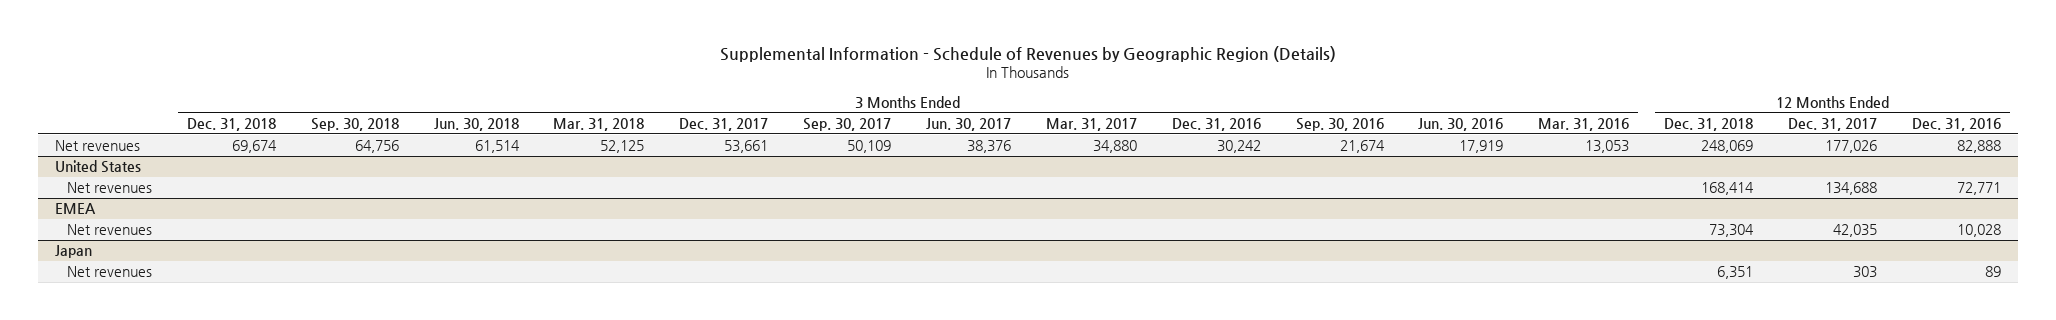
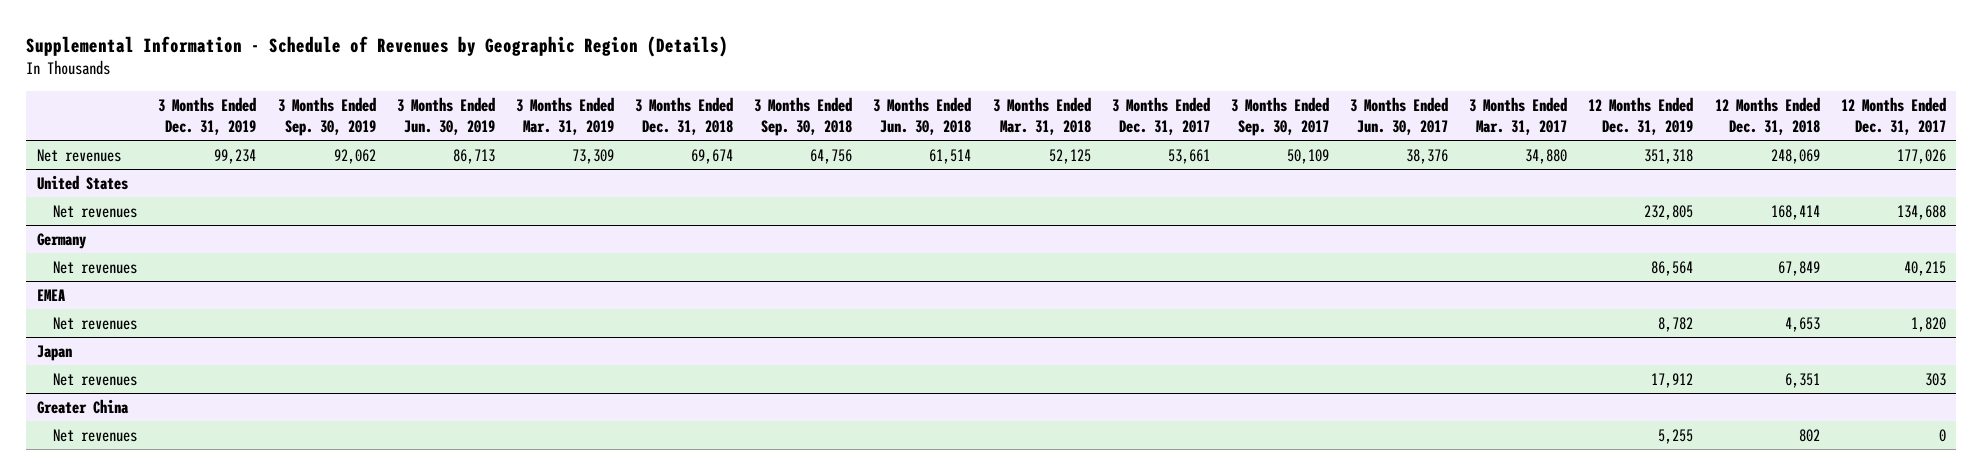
- | 3 Months Ended Dec. 31, 2018 | 3 Months Ended Sep. 30, 2018 | 3 Months Ended Jun. 30, 2018 | 3 Months Ended Mar. 31, 2018 | 3 Months Ended Dec. 31, 2017 | 3 Months Ended Sep. 30, 2017 | 3 Months Ended Jun. 30, 2017 | 3 Months Ended Mar. 31, 2017 | 3 Months Ended Dec. 31, 2016 | 3 Months Ended Sep. 30, 2016 | 3 Months Ended Jun. 30, 2016 | 3 Months Ended Mar. 31, 2016 | 12 Months Ended Dec. 31, 2018 | 12 Months Ended Dec. 31, 2017 | 12 Months Ended Dec. 31, 2016
+ | 3 Months Ended Dec. 31, 2019 | 3 Months Ended Sep. 30, 2019 | 3 Months Ended Jun. 30, 2019 | 3 Months Ended Mar. 31, 2019 | 3 Months Ended Dec. 31, 2018 | 3 Months Ended Sep. 30, 2018 | 3 Months Ended Jun. 30, 2018 | 3 Months Ended Mar. 31, 2018 | 3 Months Ended Dec. 31, 2017 | 3 Months Ended Sep. 30, 2017 | 3 Months Ended Jun. 30, 2017 | 3 Months Ended Mar. 31, 2017 | 12 Months Ended Dec. 31, 2019 | 12 Months Ended Dec. 31, 2018 | 12 Months Ended Dec. 31, 2017
+ Germany
+ Net revenues | | | | | | | | | | | | | 86,564 | 67,849 | 40,215
@ EMEA
- Net revenues | | | | | | | | | | | | | 73,304 | 42,035 | 10,028
+ Net revenues | | | | | | | | | | | | | 8,782 | 4,653 | 1,820
+ Greater China
+ Net revenues | | | | | | | | | | | | | 5,255 | 802 | 0

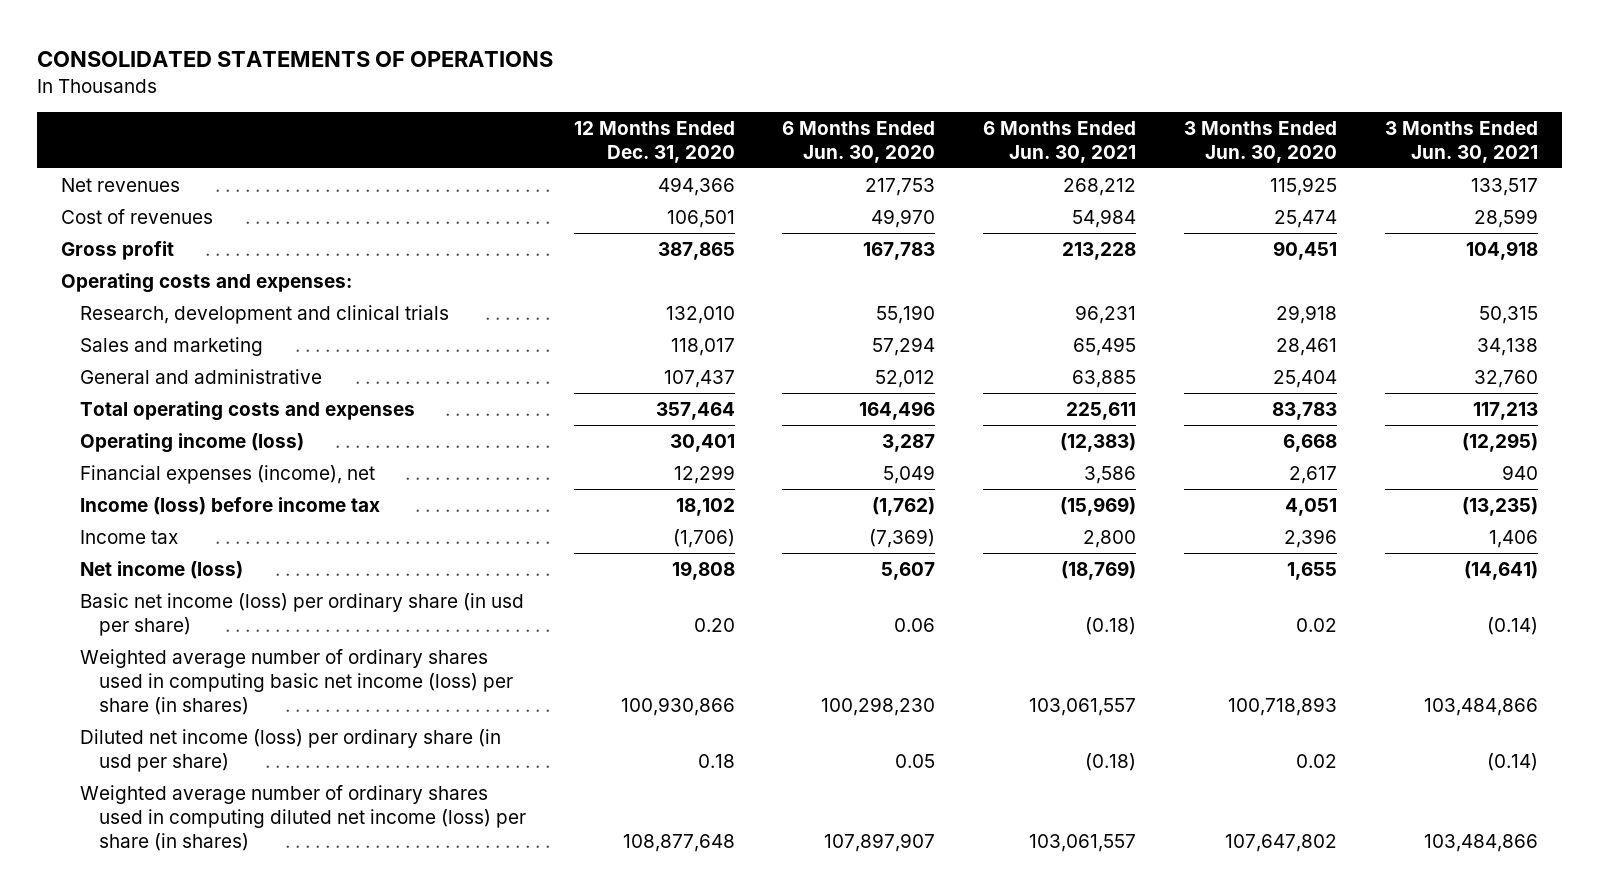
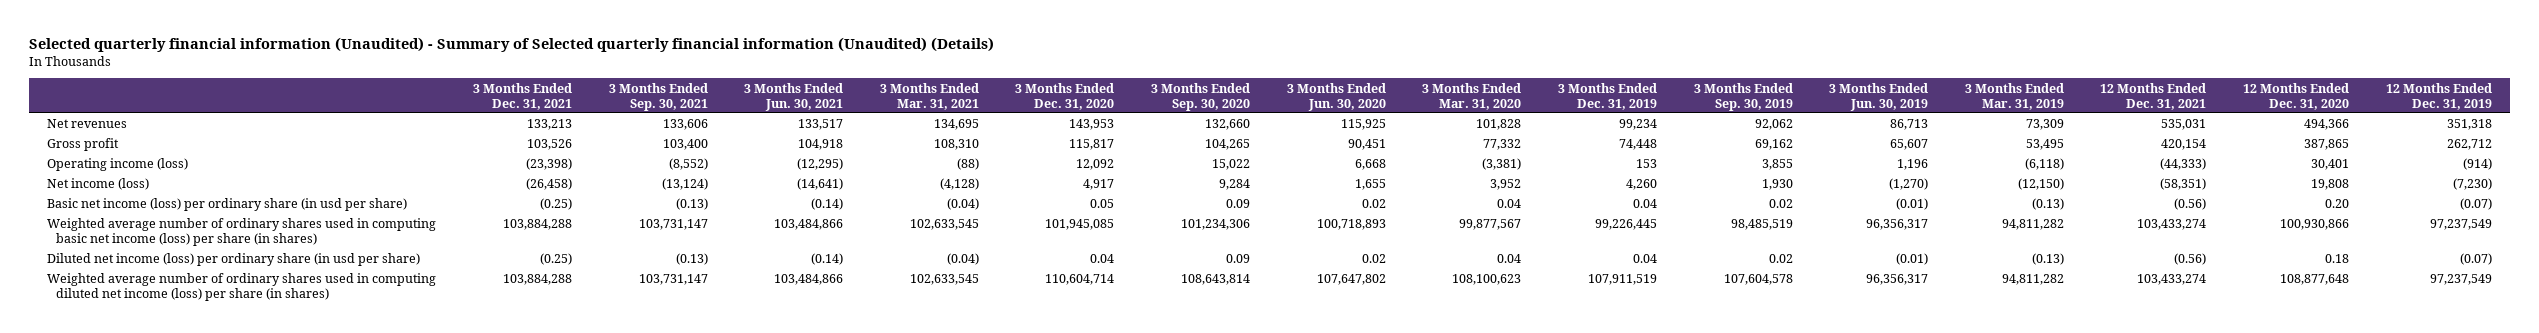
- CONSOLIDATED STATEMENTS OF OPERATIONS
+ Selected quarterly financial information (Unaudited) - Summary of Selected quarterly financial information (Unaudited) (Details)
- | 12 Months Ended Dec. 31, 2020 | 6 Months Ended Jun. 30, 2020 | 6 Months Ended Jun. 30, 2021 | 3 Months Ended Jun. 30, 2020 | 3 Months Ended Jun. 30, 2021
+ | 3 Months Ended Dec. 31, 2021 | 3 Months Ended Sep. 30, 2021 | 3 Months Ended Jun. 30, 2021 | 3 Months Ended Mar. 31, 2021 | 3 Months Ended Dec. 31, 2020 | 3 Months Ended Sep. 30, 2020 | 3 Months Ended Jun. 30, 2020 | 3 Months Ended Mar. 31, 2020 | 3 Months Ended Dec. 31, 2019 | 3 Months Ended Sep. 30, 2019 | 3 Months Ended Jun. 30, 2019 | 3 Months Ended Mar. 31, 2019 | 12 Months Ended Dec. 31, 2021 | 12 Months Ended Dec. 31, 2020 | 12 Months Ended Dec. 31, 2019
- Cost of revenues | 106,501 | 49,970 | 54,984 | 25,474 | 28,599
- Operating costs and expenses:
- Research, development and clinical trials | 132,010 | 55,190 | 96,231 | 29,918 | 50,315
- Sales and marketing | 118,017 | 57,294 | 65,495 | 28,461 | 34,138
- General and administrative | 107,437 | 52,012 | 63,885 | 25,404 | 32,760
- Total operating costs and expenses | 357,464 | 164,496 | 225,611 | 83,783 | 117,213
- Financial expenses (income), net | 12,299 | 5,049 | 3,586 | 2,617 | 940
- Income (loss) before income tax | 18,102 | (1,762) | (15,969) | 4,051 | (13,235)
- Income tax | (1,706) | (7,369) | 2,800 | 2,396 | 1,406

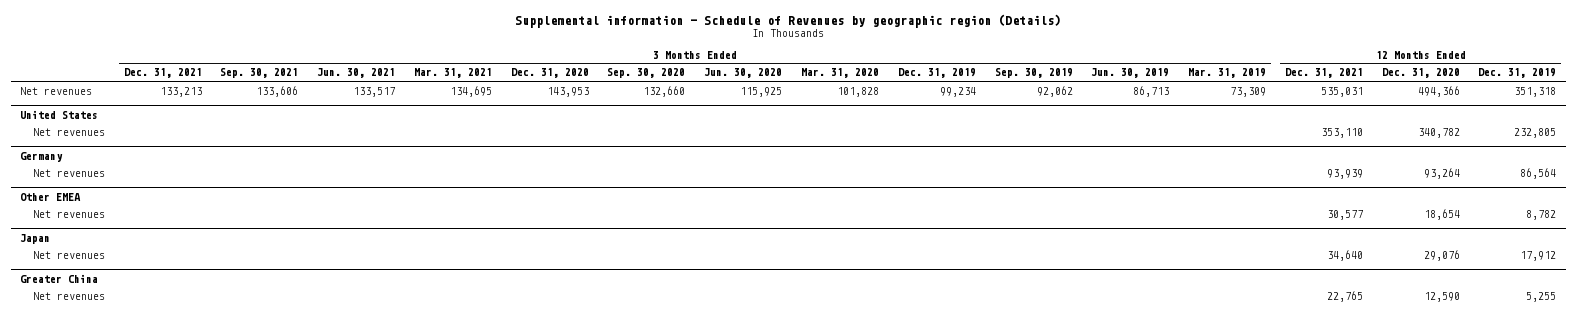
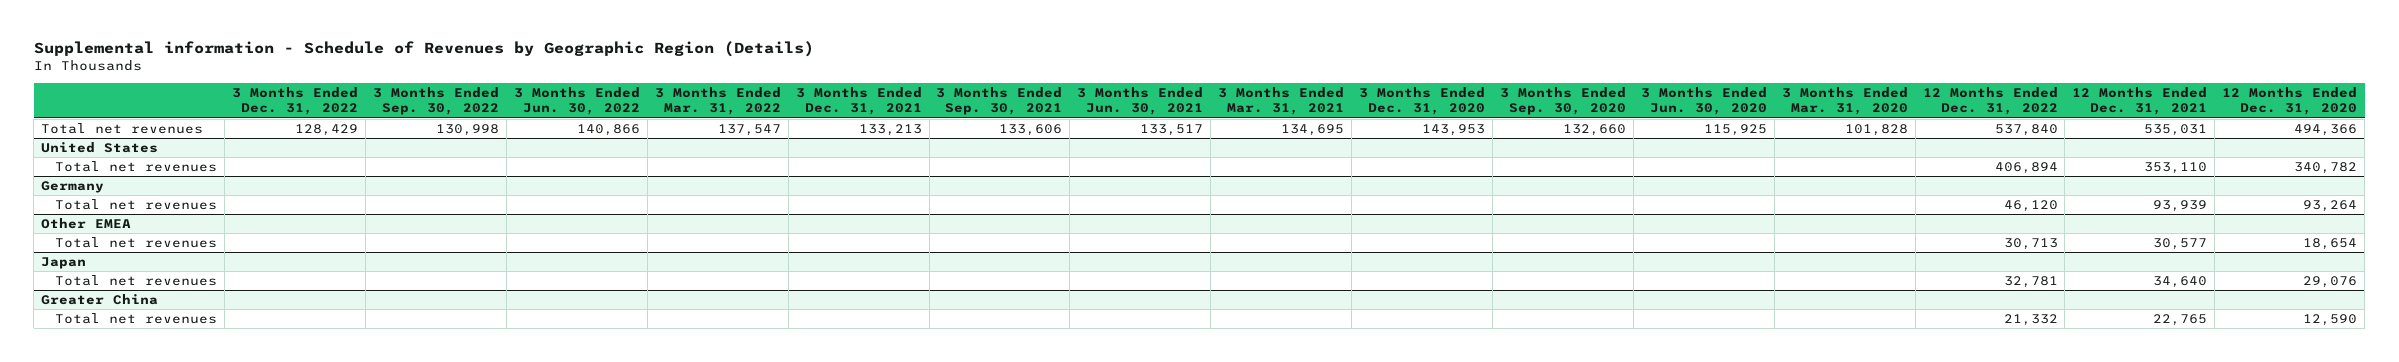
- Supplemental information - Schedule of Revenues by geographic region (Details)
+ Supplemental information - Schedule of Revenues by Geographic Region (Details)
- | 3 Months Ended Dec. 31, 2021 | 3 Months Ended Sep. 30, 2021 | 3 Months Ended Jun. 30, 2021 | 3 Months Ended Mar. 31, 2021 | 3 Months Ended Dec. 31, 2020 | 3 Months Ended Sep. 30, 2020 | 3 Months Ended Jun. 30, 2020 | 3 Months Ended Mar. 31, 2020 | 3 Months Ended Dec. 31, 2019 | 3 Months Ended Sep. 30, 2019 | 3 Months Ended Jun. 30, 2019 | 3 Months Ended Mar. 31, 2019 | 12 Months Ended Dec. 31, 2021 | 12 Months Ended Dec. 31, 2020 | 12 Months Ended Dec. 31, 2019
+ | 3 Months Ended Dec. 31, 2022 | 3 Months Ended Sep. 30, 2022 | 3 Months Ended Jun. 30, 2022 | 3 Months Ended Mar. 31, 2022 | 3 Months Ended Dec. 31, 2021 | 3 Months Ended Sep. 30, 2021 | 3 Months Ended Jun. 30, 2021 | 3 Months Ended Mar. 31, 2021 | 3 Months Ended Dec. 31, 2020 | 3 Months Ended Sep. 30, 2020 | 3 Months Ended Jun. 30, 2020 | 3 Months Ended Mar. 31, 2020 | 12 Months Ended Dec. 31, 2022 | 12 Months Ended Dec. 31, 2021 | 12 Months Ended Dec. 31, 2020
- Net revenues | 133,213 | 133,606 | 133,517 | 134,695 | 143,953 | 132,660 | 115,925 | 101,828 | 99,234 | 92,062 | 86,713 | 73,309 | 535,031 | 494,366 | 351,318
+ Total net revenues | 128,429 | 130,998 | 140,866 | 137,547 | 133,213 | 133,606 | 133,517 | 134,695 | 143,953 | 132,660 | 115,925 | 101,828 | 537,840 | 535,031 | 494,366
@ United States
- Net revenues | | | | | | | | | | | | | 353,110 | 340,782 | 232,805
+ Total net revenues | | | | | | | | | | | | | 406,894 | 353,110 | 340,782
@ Germany
- Net revenues | | | | | | | | | | | | | 93,939 | 93,264 | 86,564
+ Total net revenues | | | | | | | | | | | | | 46,120 | 93,939 | 93,264
@ Other EMEA
- Net revenues | | | | | | | | | | | | | 30,577 | 18,654 | 8,782
+ Total net revenues | | | | | | | | | | | | | 30,713 | 30,577 | 18,654
@ Japan
- Net revenues | | | | | | | | | | | | | 34,640 | 29,076 | 17,912
+ Total net revenues | | | | | | | | | | | | | 32,781 | 34,640 | 29,076
@ Greater China
- Net revenues | | | | | | | | | | | | | 22,765 | 12,590 | 5,255
+ Total net revenues | | | | | | | | | | | | | 21,332 | 22,765 | 12,590

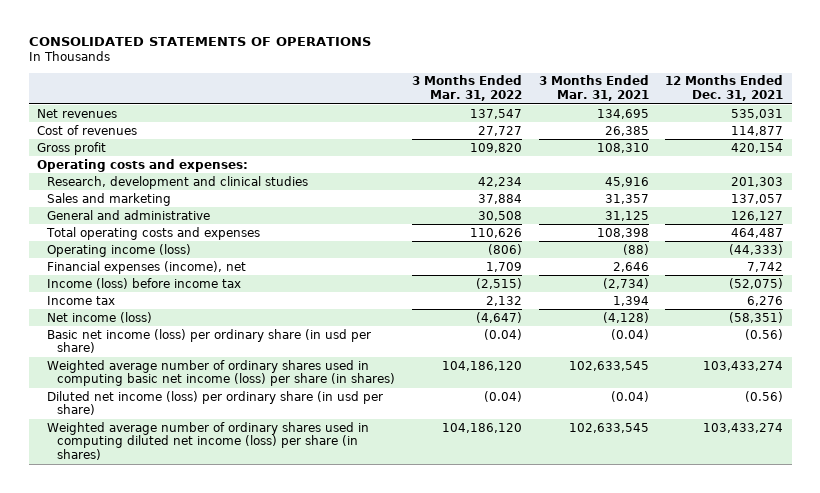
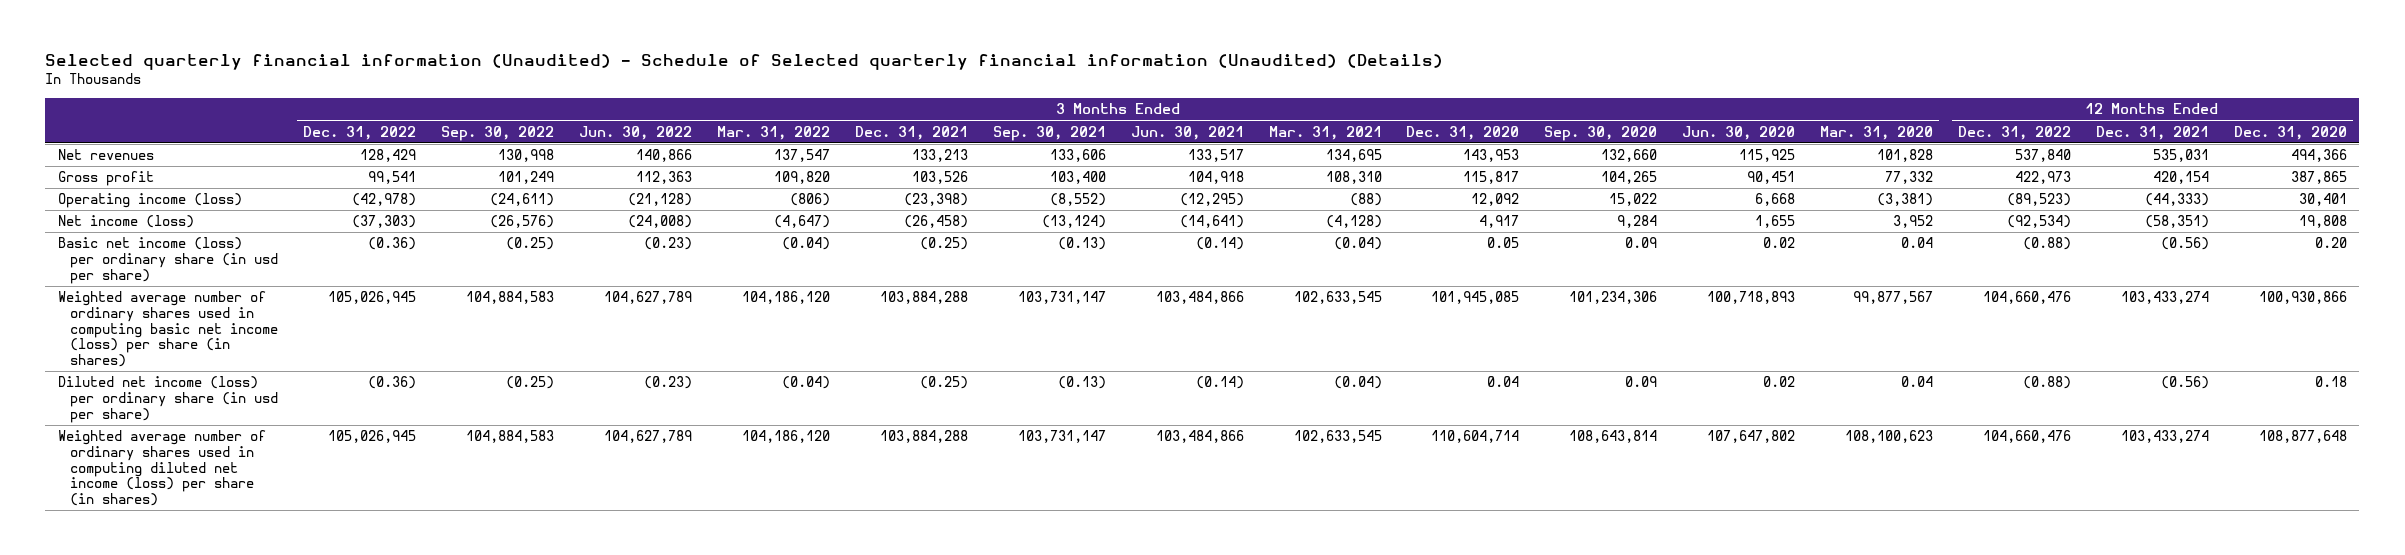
- CONSOLIDATED STATEMENTS OF OPERATIONS
+ Selected quarterly financial information (Unaudited) - Schedule of Selected quarterly financial information (Unaudited) (Details)
- | 3 Months Ended Mar. 31, 2022 | 3 Months Ended Mar. 31, 2021 | 12 Months Ended Dec. 31, 2021
+ | 3 Months Ended Dec. 31, 2022 | 3 Months Ended Sep. 30, 2022 | 3 Months Ended Jun. 30, 2022 | 3 Months Ended Mar. 31, 2022 | 3 Months Ended Dec. 31, 2021 | 3 Months Ended Sep. 30, 2021 | 3 Months Ended Jun. 30, 2021 | 3 Months Ended Mar. 31, 2021 | 3 Months Ended Dec. 31, 2020 | 3 Months Ended Sep. 30, 2020 | 3 Months Ended Jun. 30, 2020 | 3 Months Ended Mar. 31, 2020 | 12 Months Ended Dec. 31, 2022 | 12 Months Ended Dec. 31, 2021 | 12 Months Ended Dec. 31, 2020
- Cost of revenues | 27,727 | 26,385 | 114,877
- Operating costs and expenses:
- Research, development and clinical studies | 42,234 | 45,916 | 201,303
- Sales and marketing | 37,884 | 31,357 | 137,057
- General and administrative | 30,508 | 31,125 | 126,127
- Total operating costs and expenses | 110,626 | 108,398 | 464,487
- Financial expenses (income), net | 1,709 | 2,646 | 7,742
- Income (loss) before income tax | (2,515) | (2,734) | (52,075)
- Income tax | 2,132 | 1,394 | 6,276

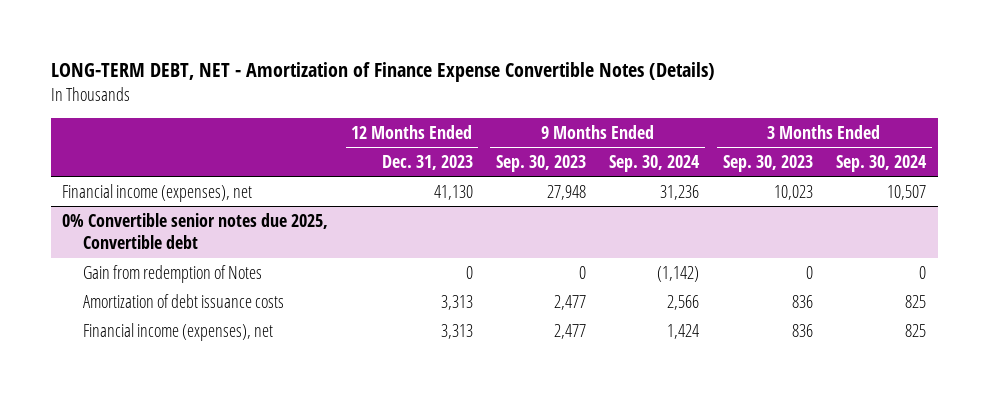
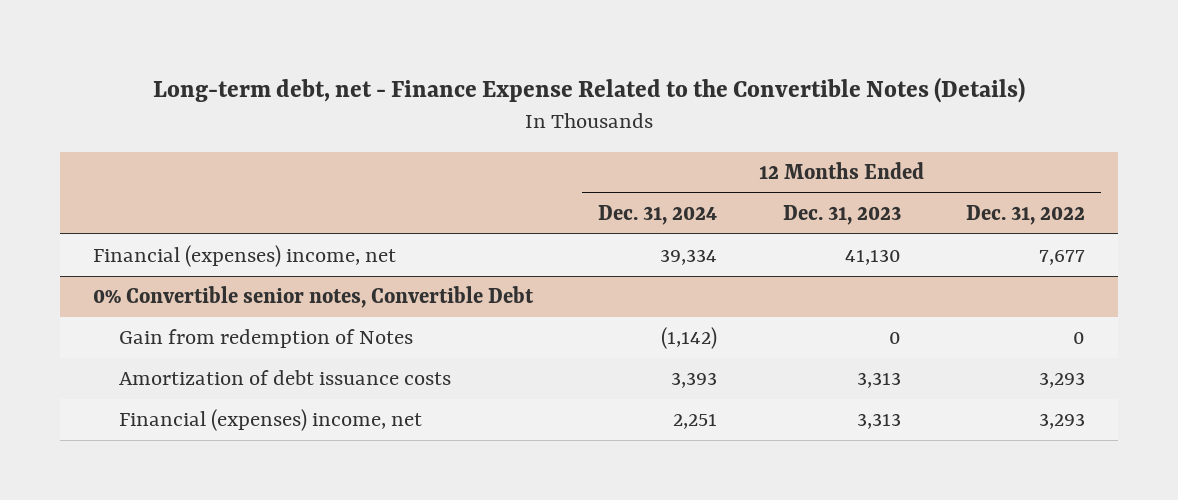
- LONG-TERM DEBT, NET - Amortization of Finance Expense Convertible Notes (Details)
+ Long-term debt, net - Finance Expense Related to the Convertible Notes (Details)
- | 12 Months Ended Dec. 31, 2023 | 9 Months Ended Sep. 30, 2023 | 9 Months Ended Sep. 30, 2024 | 3 Months Ended Sep. 30, 2023 | 3 Months Ended Sep. 30, 2024
+ | 12 Months Ended Dec. 31, 2024 | 12 Months Ended Dec. 31, 2023 | 12 Months Ended Dec. 31, 2022
- Financial income (expenses), net | 41,130 | 27,948 | 31,236 | 10,023 | 10,507
- 0% Convertible senior notes due 2025, Convertible debt
+ Financial (expenses) income, net | 39,334 | 41,130 | 7,677
+ 0% Convertible senior notes, Convertible Debt
- Financial income (expenses), net | 3,313 | 2,477 | 1,424 | 836 | 825
+ Financial (expenses) income, net | 2,251 | 3,313 | 3,293

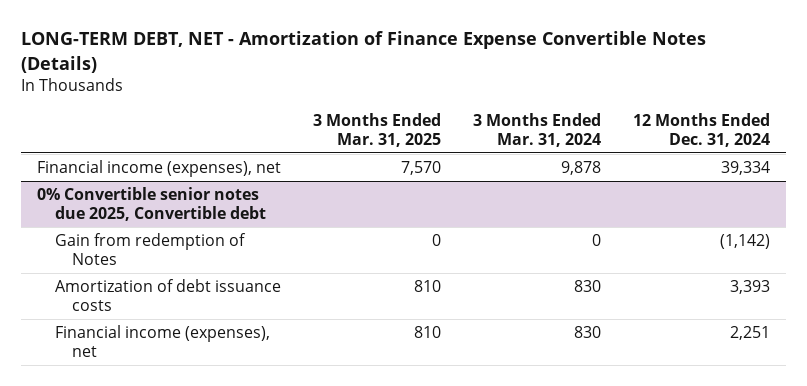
- Long-term debt, net - Finance Expense Related to the Convertible Notes (Details)
+ LONG-TERM DEBT, NET - Amortization of Finance Expense Convertible Notes (Details)
- | 12 Months Ended Dec. 31, 2024 | 12 Months Ended Dec. 31, 2023 | 12 Months Ended Dec. 31, 2022
+ | 3 Months Ended Mar. 31, 2025 | 3 Months Ended Mar. 31, 2024 | 12 Months Ended Dec. 31, 2024
- Financial (expenses) income, net | 39,334 | 41,130 | 7,677
- 0% Convertible senior notes, Convertible Debt
+ Financial income (expenses), net | 7,570 | 9,878 | 39,334
+ 0% Convertible senior notes due 2025, Convertible debt
- Financial (expenses) income, net | 2,251 | 3,313 | 3,293
+ Financial income (expenses), net | 810 | 830 | 2,251

